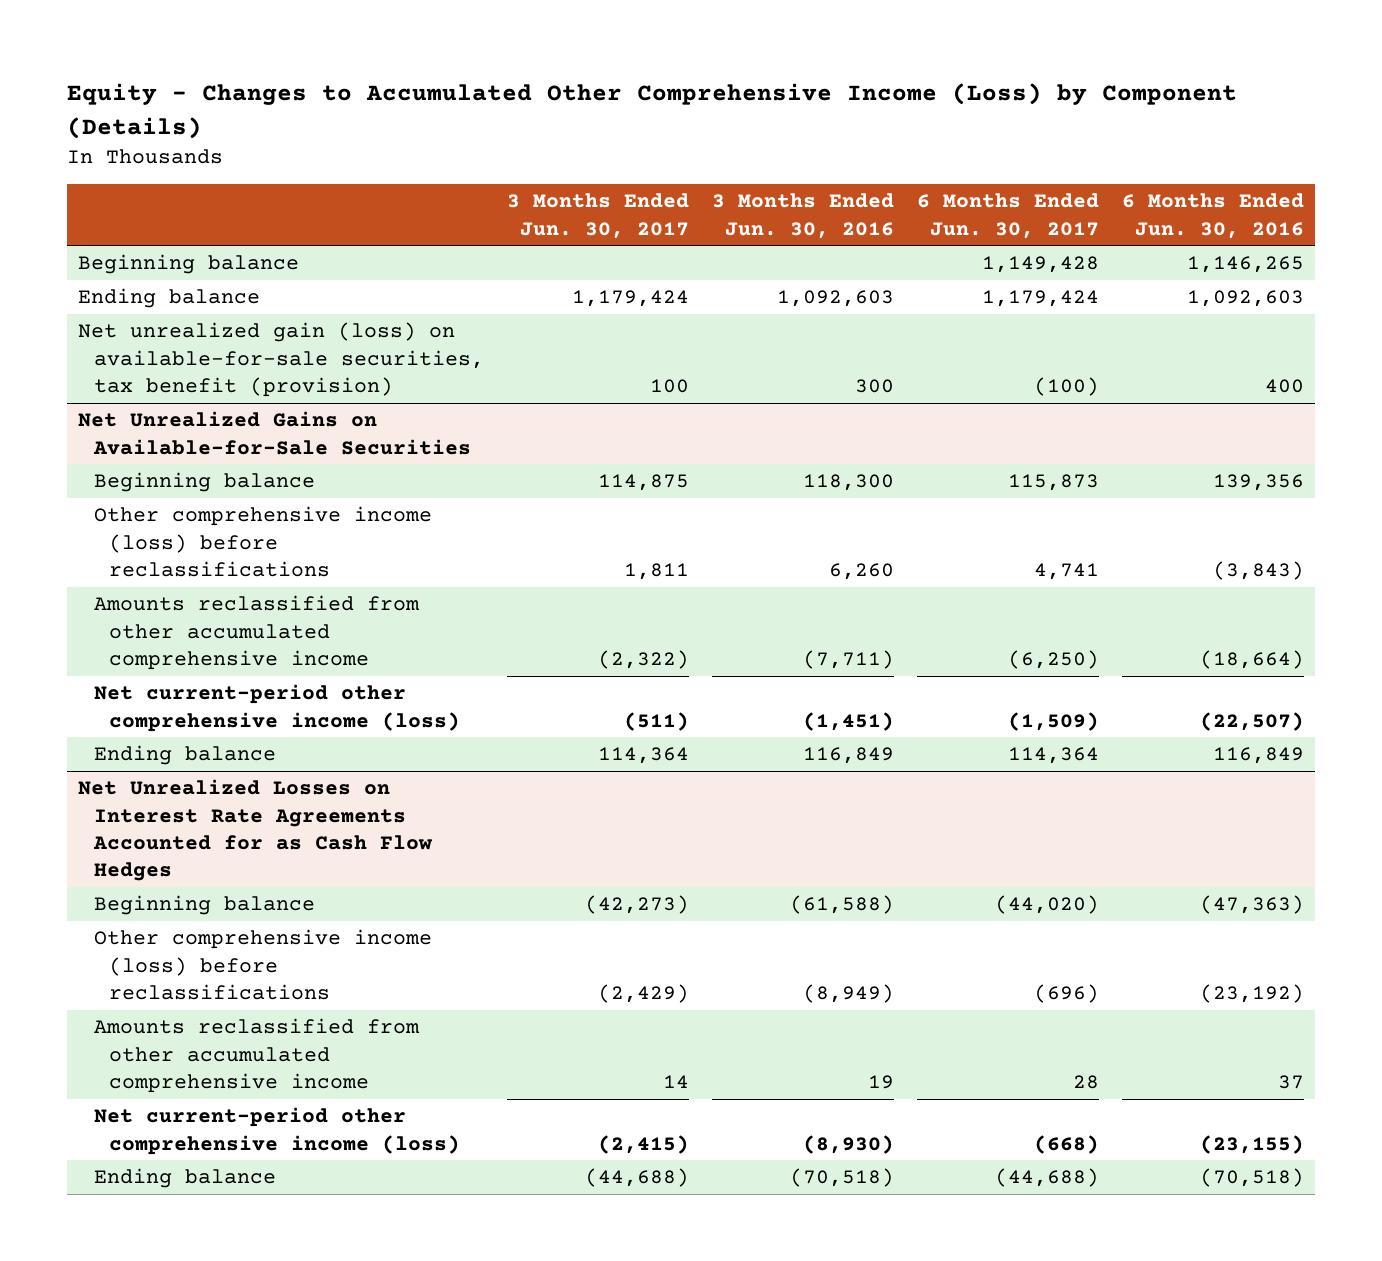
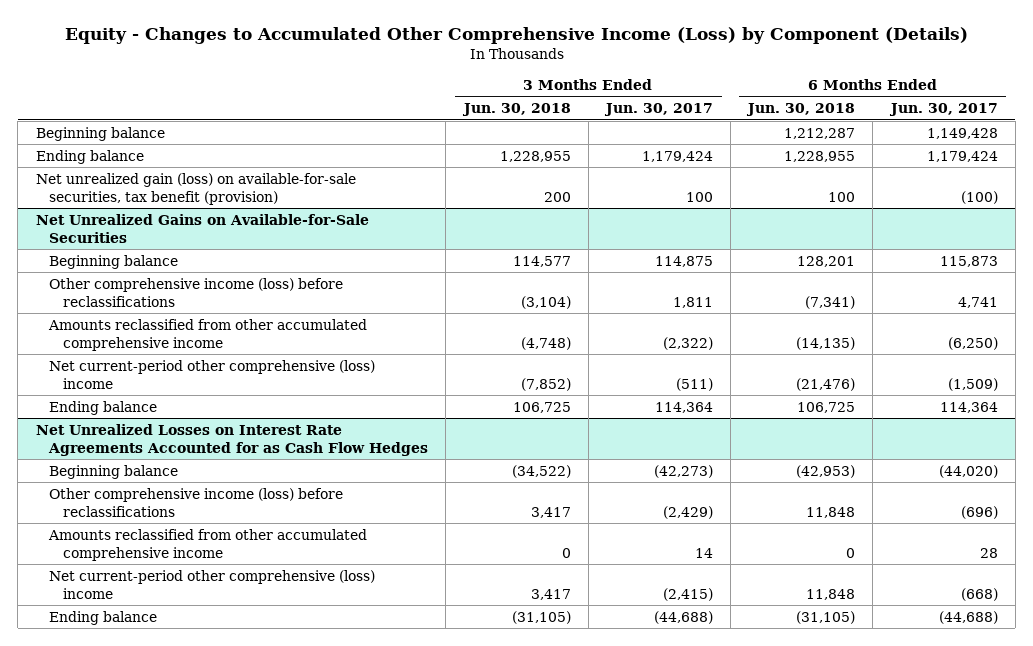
- | 3 Months Ended Jun. 30, 2017 | 3 Months Ended Jun. 30, 2016 | 6 Months Ended Jun. 30, 2017 | 6 Months Ended Jun. 30, 2016
+ | 3 Months Ended Jun. 30, 2018 | 3 Months Ended Jun. 30, 2017 | 6 Months Ended Jun. 30, 2018 | 6 Months Ended Jun. 30, 2017
@ Net Unrealized Gains on Available-for-Sale Securities
- Net current-period other comprehensive income (loss) | (511) | (1,451) | (1,509) | (22,507)
+ Net current-period other comprehensive (loss) income | (7,852) | (511) | (21,476) | (1,509)
@ Net Unrealized Losses on Interest Rate Agreements Accounted for as Cash Flow Hedges
- Net current-period other comprehensive income (loss) | (2,415) | (8,930) | (668) | (23,155)
+ Net current-period other comprehensive (loss) income | 3,417 | (2,415) | 11,848 | (668)

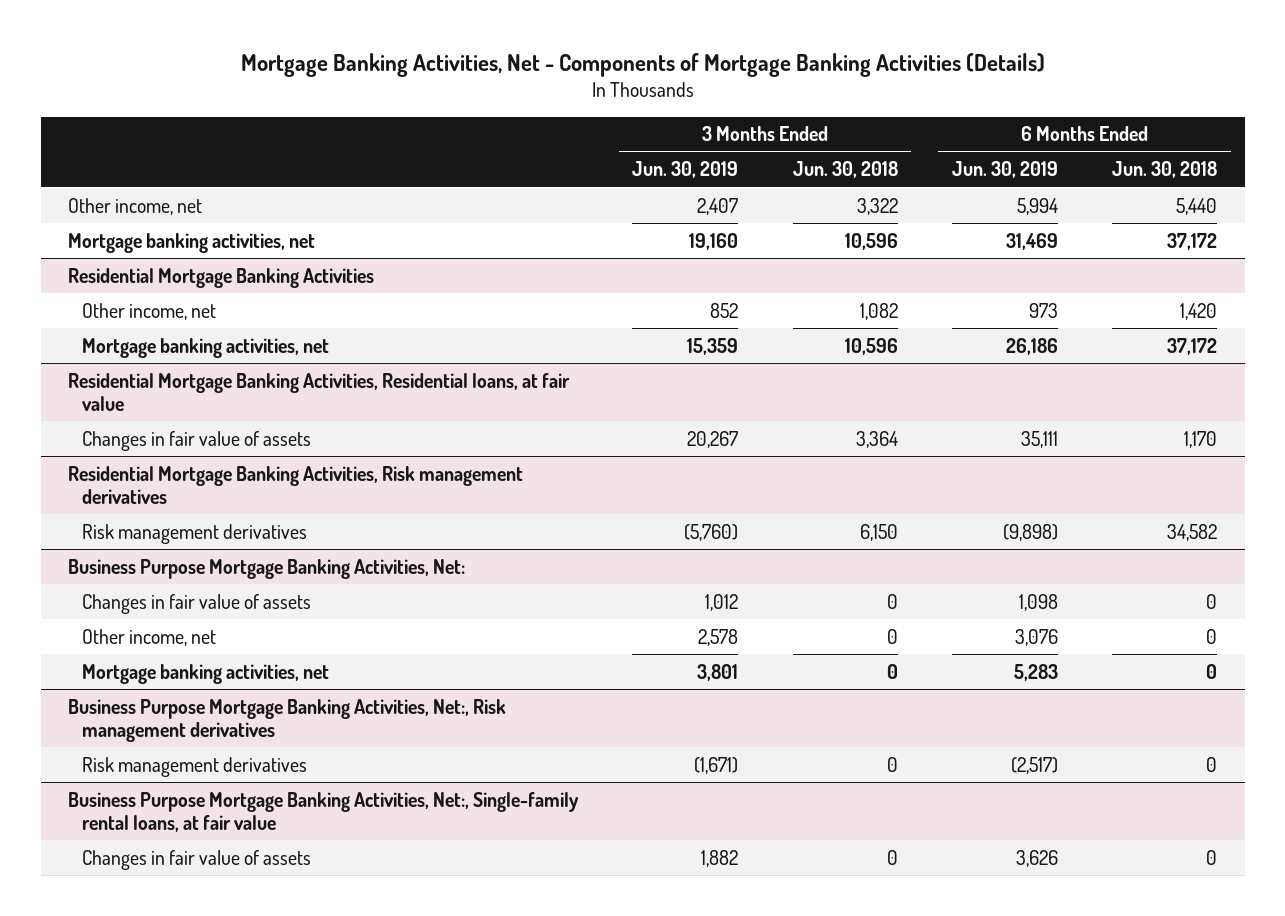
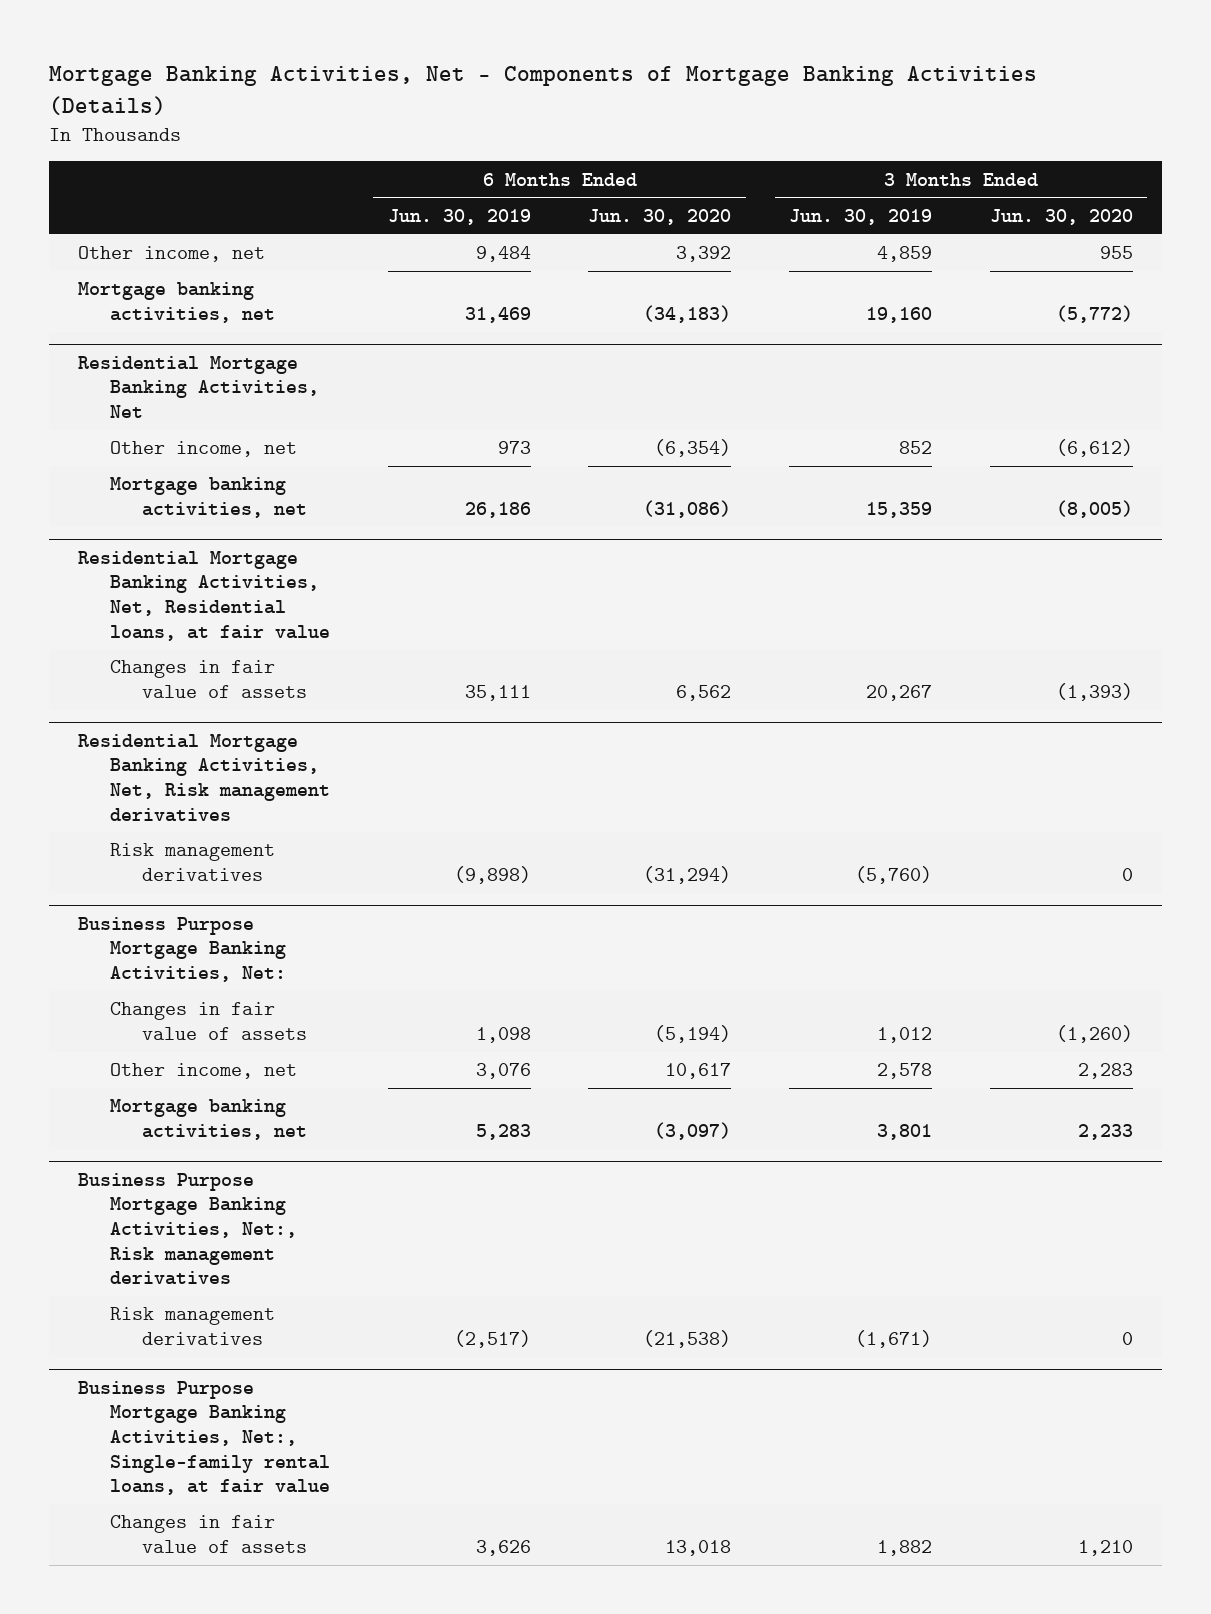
- | 3 Months Ended Jun. 30, 2019 | 3 Months Ended Jun. 30, 2018 | 6 Months Ended Jun. 30, 2019 | 6 Months Ended Jun. 30, 2018
+ | 6 Months Ended Jun. 30, 2019 | 6 Months Ended Jun. 30, 2020 | 3 Months Ended Jun. 30, 2019 | 3 Months Ended Jun. 30, 2020
- Other income, net | 2,407 | 3,322 | 5,994 | 5,440
+ Other income, net | 9,484 | 3,392 | 4,859 | 955
- Residential Mortgage Banking Activities
+ Residential Mortgage Banking Activities, Net
- Residential Mortgage Banking Activities, Residential loans, at fair value
+ Residential Mortgage Banking Activities, Net, Residential loans, at fair value
- Residential Mortgage Banking Activities, Risk management derivatives
+ Residential Mortgage Banking Activities, Net, Risk management derivatives

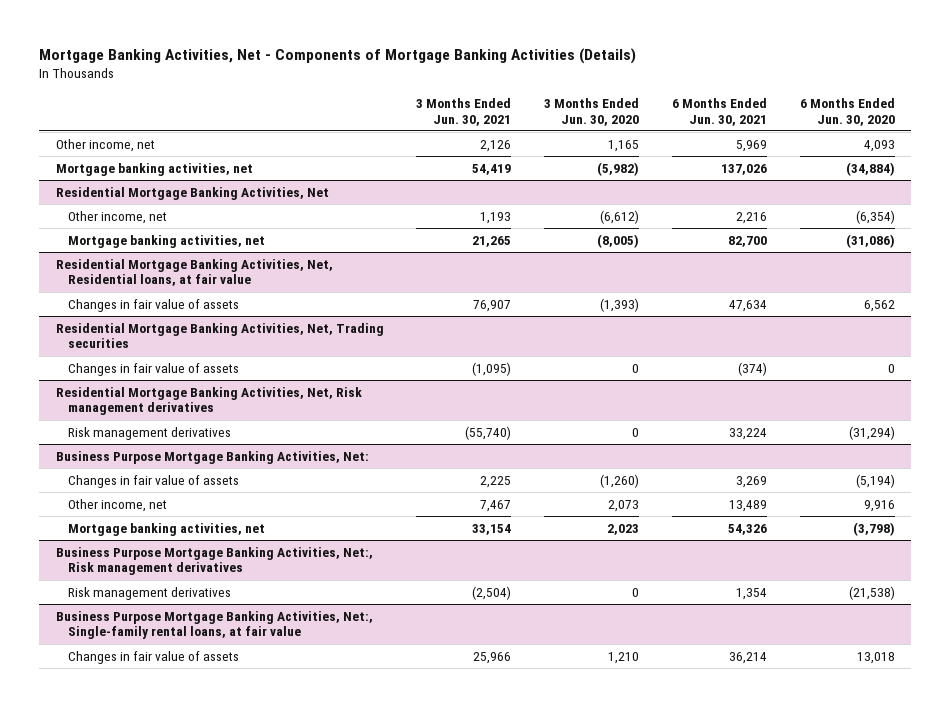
- | 6 Months Ended Jun. 30, 2019 | 6 Months Ended Jun. 30, 2020 | 3 Months Ended Jun. 30, 2019 | 3 Months Ended Jun. 30, 2020
+ | 3 Months Ended Jun. 30, 2021 | 3 Months Ended Jun. 30, 2020 | 6 Months Ended Jun. 30, 2021 | 6 Months Ended Jun. 30, 2020
- Other income, net | 9,484 | 3,392 | 4,859 | 955
- Mortgage banking activities, net | 31,469 | (34,183) | 19,160 | (5,772)
+ Other income, net | 2,126 | 1,165 | 5,969 | 4,093
+ Mortgage banking activities, net | 54,419 | (5,982) | 137,026 | (34,884)
+ Residential Mortgage Banking Activities, Net, Trading securities
+ Changes in fair value of assets | (1,095) | 0 | (374) | 0
@ Business Purpose Mortgage Banking Activities, Net:
- Other income, net | 3,076 | 10,617 | 2,578 | 2,283
- Mortgage banking activities, net | 5,283 | (3,097) | 3,801 | 2,233
+ Other income, net | 7,467 | 2,073 | 13,489 | 9,916
+ Mortgage banking activities, net | 33,154 | 2,023 | 54,326 | (3,798)

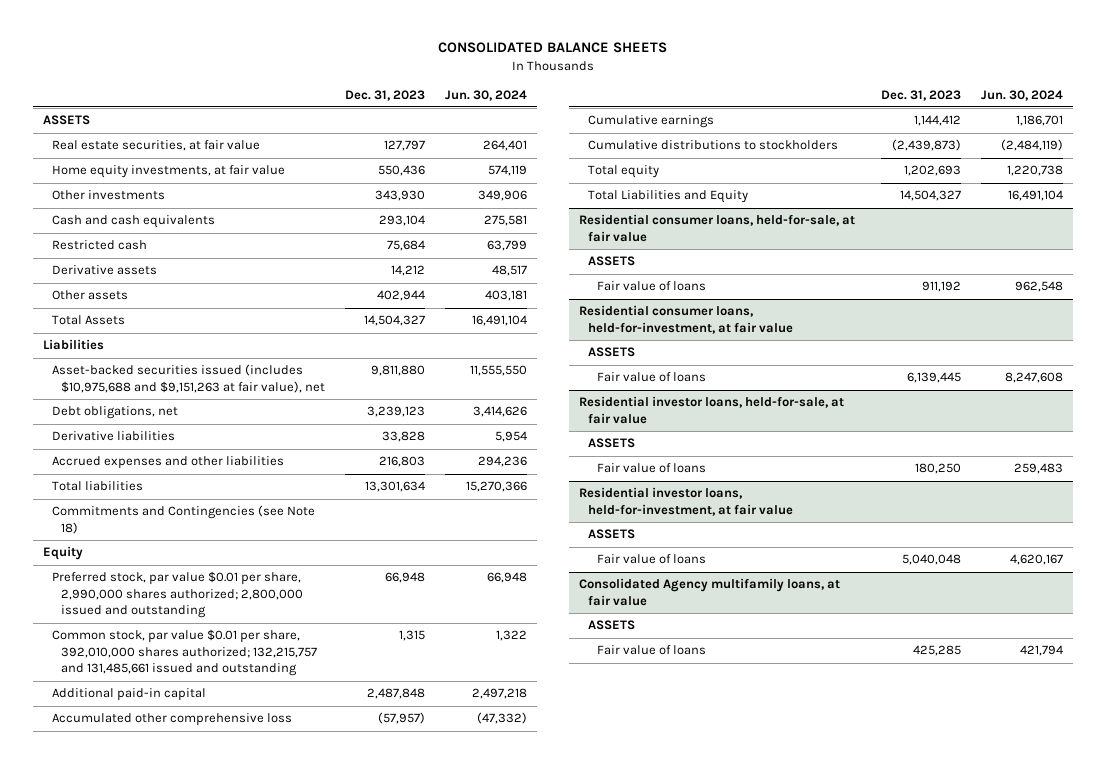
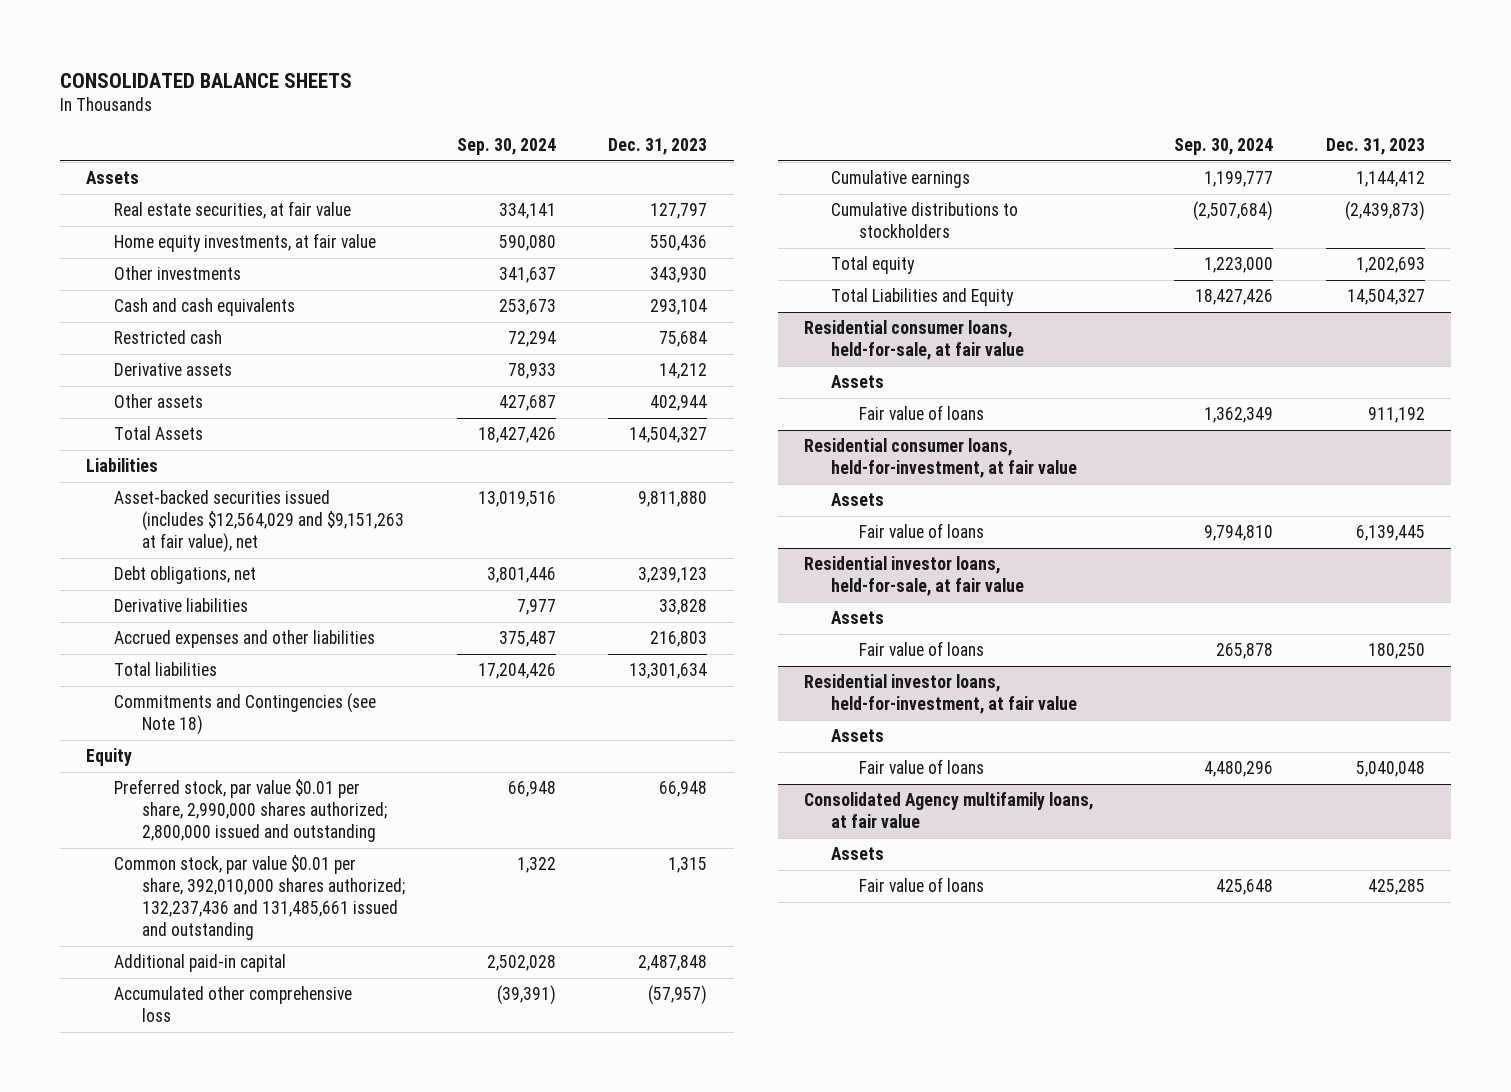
- | Dec. 31, 2023 | Jun. 30, 2024
+ | Sep. 30, 2024 | Dec. 31, 2023
- ASSETS
+ Assets
- Asset-backed securities issued (includes $10,975,688 and $9,151,263 at fair value), net | 9,811,880 | 11,555,550
+ Asset-backed securities issued (includes $12,564,029 and $9,151,263 at fair value), net | 13,019,516 | 9,811,880
- Common stock, par value $0.01 per share, 392,010,000 shares authorized; 132,215,757 and 131,485,661 issued and outstanding | 1,315 | 1,322
+ Common stock, par value $0.01 per share, 392,010,000 shares authorized; 132,237,436 and 131,485,661 issued and outstanding | 1,322 | 1,315
@ Residential consumer loans, held-for-sale, at fair value
- ASSETS
+ Assets
@ Residential consumer loans, held-for-investment, at fair value
- ASSETS
+ Assets
@ Residential investor loans, held-for-sale, at fair value
- ASSETS
+ Assets
@ Residential investor loans, held-for-investment, at fair value
- ASSETS
+ Assets
@ Consolidated Agency multifamily loans, at fair value
- ASSETS
+ Assets

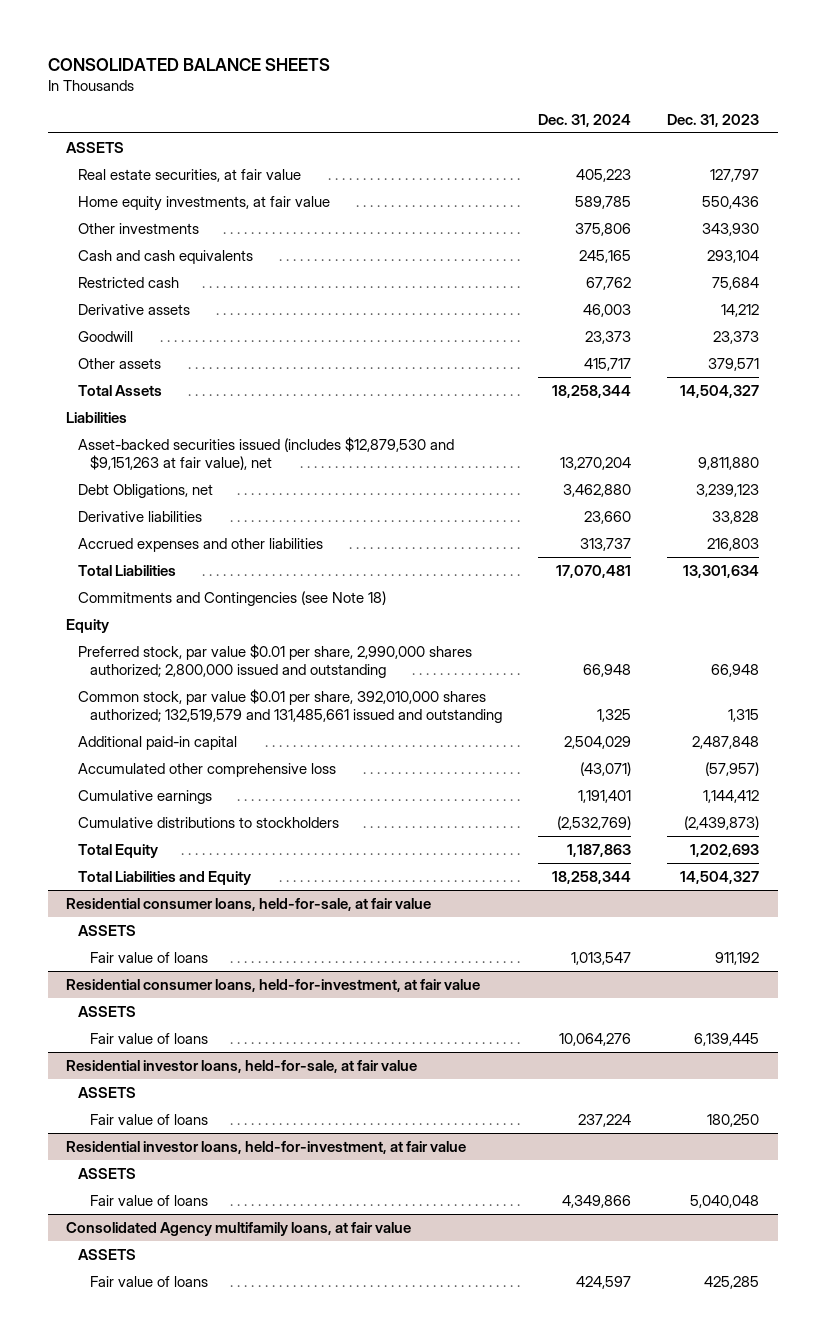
- | Sep. 30, 2024 | Dec. 31, 2023
+ | Dec. 31, 2024 | Dec. 31, 2023
- Assets
+ ASSETS
- Other assets | 427,687 | 402,944
+ Goodwill | 23,373 | 23,373
+ Other assets | 415,717 | 379,571
- Asset-backed securities issued (includes $12,564,029 and $9,151,263 at fair value), net | 13,019,516 | 9,811,880
- Debt obligations, net | 3,801,446 | 3,239,123
+ Asset-backed securities issued (includes $12,879,530 and $9,151,263 at fair value), net | 13,270,204 | 9,811,880
+ Debt Obligations, net | 3,462,880 | 3,239,123
- Total liabilities | 17,204,426 | 13,301,634
+ Total Liabilities | 17,070,481 | 13,301,634
- Common stock, par value $0.01 per share, 392,010,000 shares authorized; 132,237,436 and 131,485,661 issued and outstanding | 1,322 | 1,315
+ Common stock, par value $0.01 per share, 392,010,000 shares authorized; 132,519,579 and 131,485,661 issued and outstanding | 1,325 | 1,315
- Total equity | 1,223,000 | 1,202,693
+ Total Equity | 1,187,863 | 1,202,693
@ Residential consumer loans, held-for-sale, at fair value
- Assets
+ ASSETS
@ Residential consumer loans, held-for-investment, at fair value
- Assets
+ ASSETS
@ Residential investor loans, held-for-sale, at fair value
- Assets
+ ASSETS
@ Residential investor loans, held-for-investment, at fair value
- Assets
+ ASSETS
@ Consolidated Agency multifamily loans, at fair value
- Assets
+ ASSETS

